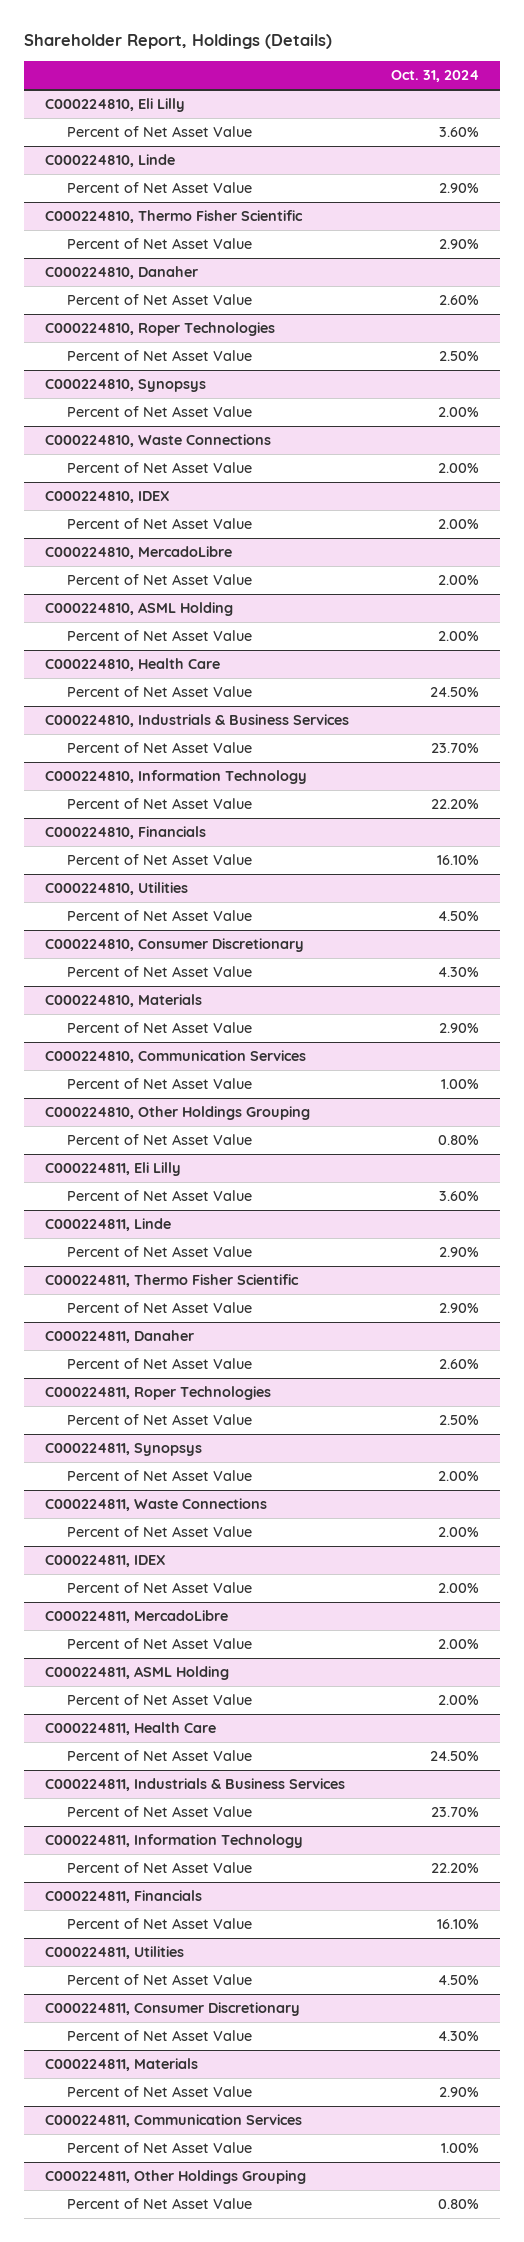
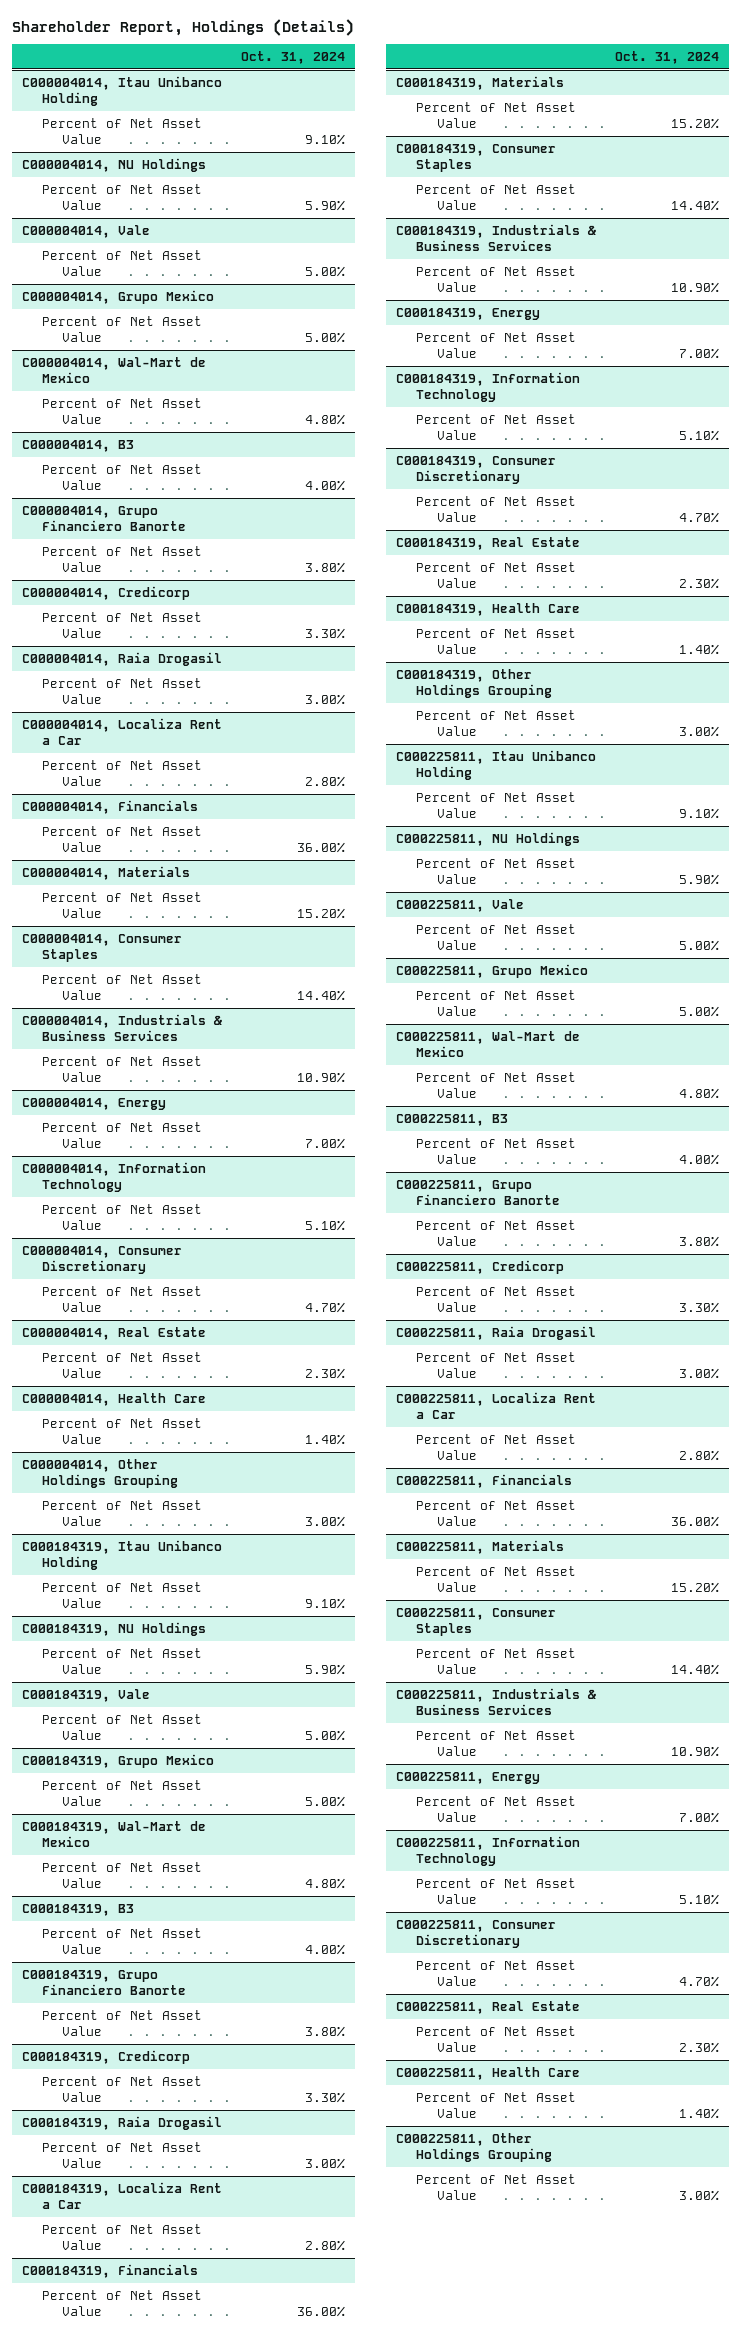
- C000224810, Eli Lilly
- Percent of Net Asset Value | 3.60%
- C000224810, Linde
- Percent of Net Asset Value | 2.90%
- C000224810, Thermo Fisher Scientific
- Percent of Net Asset Value | 2.90%
- C000224810, Danaher
- Percent of Net Asset Value | 2.60%
- C000224810, Roper Technologies
- Percent of Net Asset Value | 2.50%
- C000224810, Synopsys
- Percent of Net Asset Value | 2.00%
- C000224810, Waste Connections
- Percent of Net Asset Value | 2.00%
- C000224810, IDEX
- Percent of Net Asset Value | 2.00%
- C000224810, MercadoLibre
- Percent of Net Asset Value | 2.00%
- C000224810, ASML Holding
- Percent of Net Asset Value | 2.00%
- C000224810, Health Care
- Percent of Net Asset Value | 24.50%
- C000224810, Industrials & Business Services
- Percent of Net Asset Value | 23.70%
- C000224810, Information Technology
- Percent of Net Asset Value | 22.20%
- C000224810, Financials
- Percent of Net Asset Value | 16.10%
- C000224810, Utilities
- Percent of Net Asset Value | 4.50%
- C000224810, Consumer Discretionary
- Percent of Net Asset Value | 4.30%
- C000224810, Materials
- Percent of Net Asset Value | 2.90%
- C000224810, Communication Services
- Percent of Net Asset Value | 1.00%
- C000224810, Other Holdings Grouping
- Percent of Net Asset Value | 0.80%
- C000224811, Eli Lilly
- Percent of Net Asset Value | 3.60%
- C000224811, Linde
- Percent of Net Asset Value | 2.90%
- C000224811, Thermo Fisher Scientific
- Percent of Net Asset Value | 2.90%
- C000224811, Danaher
- Percent of Net Asset Value | 2.60%
- C000224811, Roper Technologies
- Percent of Net Asset Value | 2.50%
- C000224811, Synopsys
- Percent of Net Asset Value | 2.00%
- C000224811, Waste Connections
- Percent of Net Asset Value | 2.00%
- C000224811, IDEX
- Percent of Net Asset Value | 2.00%
- C000224811, MercadoLibre
- Percent of Net Asset Value | 2.00%
- C000224811, ASML Holding
- Percent of Net Asset Value | 2.00%
- C000224811, Health Care
- Percent of Net Asset Value | 24.50%
- C000224811, Industrials & Business Services
- Percent of Net Asset Value | 23.70%
- C000224811, Information Technology
- Percent of Net Asset Value | 22.20%
- C000224811, Financials
- Percent of Net Asset Value | 16.10%
- C000224811, Utilities
- Percent of Net Asset Value | 4.50%
- C000224811, Consumer Discretionary
- Percent of Net Asset Value | 4.30%
- C000224811, Materials
- Percent of Net Asset Value | 2.90%
- C000224811, Communication Services
- Percent of Net Asset Value | 1.00%
- C000224811, Other Holdings Grouping
- Percent of Net Asset Value | 0.80%
+ C000004014, Itau Unibanco Holding
+ Percent of Net Asset Value | 9.10%
+ C000004014, NU Holdings
+ Percent of Net Asset Value | 5.90%
+ C000004014, Vale
+ Percent of Net Asset Value | 5.00%
+ C000004014, Grupo Mexico
+ Percent of Net Asset Value | 5.00%
+ C000004014, Wal-Mart de Mexico
+ Percent of Net Asset Value | 4.80%
+ C000004014, B3
+ Percent of Net Asset Value | 4.00%
+ C000004014, Grupo Financiero Banorte
+ Percent of Net Asset Value | 3.80%
+ C000004014, Credicorp
+ Percent of Net Asset Value | 3.30%
+ C000004014, Raia Drogasil
+ Percent of Net Asset Value | 3.00%
+ C000004014, Localiza Rent a Car
+ Percent of Net Asset Value | 2.80%
+ C000004014, Financials
+ Percent of Net Asset Value | 36.00%
+ C000004014, Materials
+ Percent of Net Asset Value | 15.20%
+ C000004014, Consumer Staples
+ Percent of Net Asset Value | 14.40%
+ C000004014, Industrials & Business Services
+ Percent of Net Asset Value | 10.90%
+ C000004014, Energy
+ Percent of Net Asset Value | 7.00%
+ C000004014, Information Technology
+ Percent of Net Asset Value | 5.10%
+ C000004014, Consumer Discretionary
+ Percent of Net Asset Value | 4.70%
+ C000004014, Real Estate
+ Percent of Net Asset Value | 2.30%
+ C000004014, Health Care
+ Percent of Net Asset Value | 1.40%
+ C000004014, Other Holdings Grouping
+ Percent of Net Asset Value | 3.00%
+ C000184319, Itau Unibanco Holding
+ Percent of Net Asset Value | 9.10%
+ C000184319, NU Holdings
+ Percent of Net Asset Value | 5.90%
+ C000184319, Vale
+ Percent of Net Asset Value | 5.00%
+ C000184319, Grupo Mexico
+ Percent of Net Asset Value | 5.00%
+ C000184319, Wal-Mart de Mexico
+ Percent of Net Asset Value | 4.80%
+ C000184319, B3
+ Percent of Net Asset Value | 4.00%
+ C000184319, Grupo Financiero Banorte
+ Percent of Net Asset Value | 3.80%
+ C000184319, Credicorp
+ Percent of Net Asset Value | 3.30%
+ C000184319, Raia Drogasil
+ Percent of Net Asset Value | 3.00%
+ C000184319, Localiza Rent a Car
+ Percent of Net Asset Value | 2.80%
+ C000184319, Financials
+ Percent of Net Asset Value | 36.00%
+ C000184319, Materials
+ Percent of Net Asset Value | 15.20%
+ C000184319, Consumer Staples
+ Percent of Net Asset Value | 14.40%
+ C000184319, Industrials & Business Services
+ Percent of Net Asset Value | 10.90%
+ C000184319, Energy
+ Percent of Net Asset Value | 7.00%
+ C000184319, Information Technology
+ Percent of Net Asset Value | 5.10%
+ C000184319, Consumer Discretionary
+ Percent of Net Asset Value | 4.70%
+ C000184319, Real Estate
+ Percent of Net Asset Value | 2.30%
+ C000184319, Health Care
+ Percent of Net Asset Value | 1.40%
+ C000184319, Other Holdings Grouping
+ Percent of Net Asset Value | 3.00%
+ C000225811, Itau Unibanco Holding
+ Percent of Net Asset Value | 9.10%
+ C000225811, NU Holdings
+ Percent of Net Asset Value | 5.90%
+ C000225811, Vale
+ Percent of Net Asset Value | 5.00%
+ C000225811, Grupo Mexico
+ Percent of Net Asset Value | 5.00%
+ C000225811, Wal-Mart de Mexico
+ Percent of Net Asset Value | 4.80%
+ C000225811, B3
+ Percent of Net Asset Value | 4.00%
+ C000225811, Grupo Financiero Banorte
+ Percent of Net Asset Value | 3.80%
+ C000225811, Credicorp
+ Percent of Net Asset Value | 3.30%
+ C000225811, Raia Drogasil
+ Percent of Net Asset Value | 3.00%
+ C000225811, Localiza Rent a Car
+ Percent of Net Asset Value | 2.80%
+ C000225811, Financials
+ Percent of Net Asset Value | 36.00%
+ C000225811, Materials
+ Percent of Net Asset Value | 15.20%
+ C000225811, Consumer Staples
+ Percent of Net Asset Value | 14.40%
+ C000225811, Industrials & Business Services
+ Percent of Net Asset Value | 10.90%
+ C000225811, Energy
+ Percent of Net Asset Value | 7.00%
+ C000225811, Information Technology
+ Percent of Net Asset Value | 5.10%
+ C000225811, Consumer Discretionary
+ Percent of Net Asset Value | 4.70%
+ C000225811, Real Estate
+ Percent of Net Asset Value | 2.30%
+ C000225811, Health Care
+ Percent of Net Asset Value | 1.40%
+ C000225811, Other Holdings Grouping
+ Percent of Net Asset Value | 3.00%

